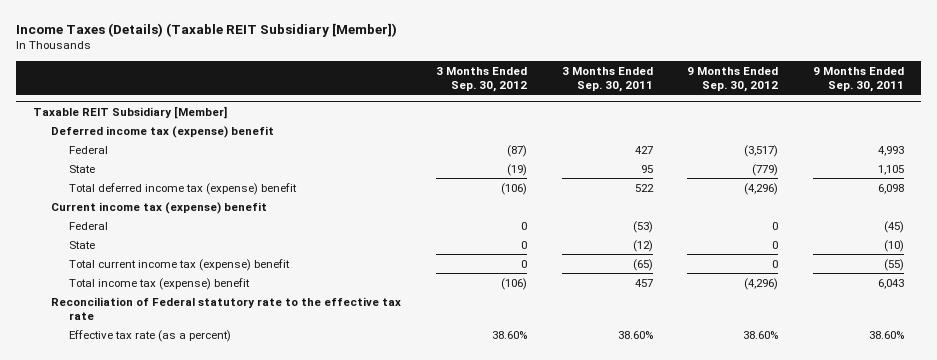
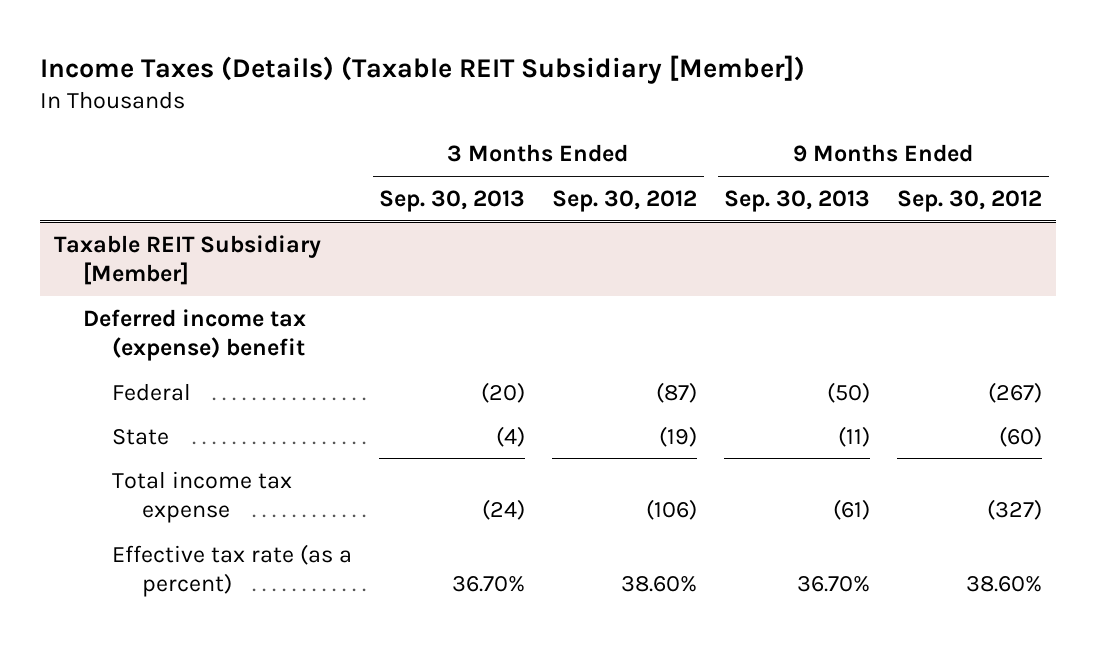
- | 3 Months Ended Sep. 30, 2012 | 3 Months Ended Sep. 30, 2011 | 9 Months Ended Sep. 30, 2012 | 9 Months Ended Sep. 30, 2011
+ | 3 Months Ended Sep. 30, 2013 | 3 Months Ended Sep. 30, 2012 | 9 Months Ended Sep. 30, 2013 | 9 Months Ended Sep. 30, 2012
@ Taxable REIT Subsidiary [Member]
- Federal | (87) | 427 | (3,517) | 4,993
- State | (19) | 95 | (779) | 1,105
- Total deferred income tax (expense) benefit | (106) | 522 | (4,296) | 6,098
- Current income tax (expense) benefit
- Federal | 0 | (53) | 0 | (45)
- State | 0 | (12) | 0 | (10)
- Total current income tax (expense) benefit | 0 | (65) | 0 | (55)
- Total income tax (expense) benefit | (106) | 457 | (4,296) | 6,043
- Reconciliation of Federal statutory rate to the effective tax rate
+ Federal | (20) | (87) | (50) | (267)
+ State | (4) | (19) | (11) | (60)
+ Total income tax expense | (24) | (106) | (61) | (327)

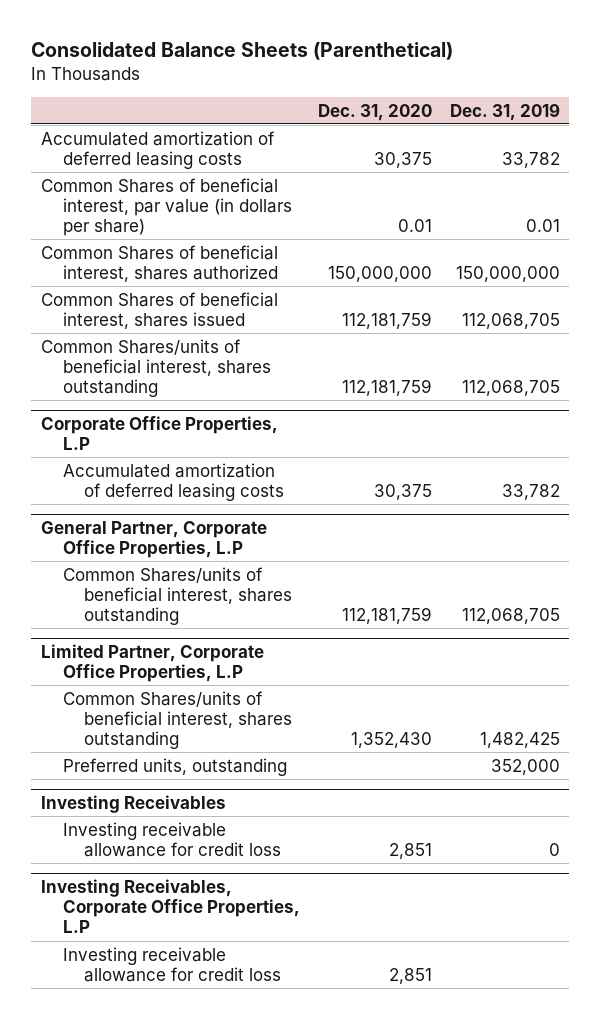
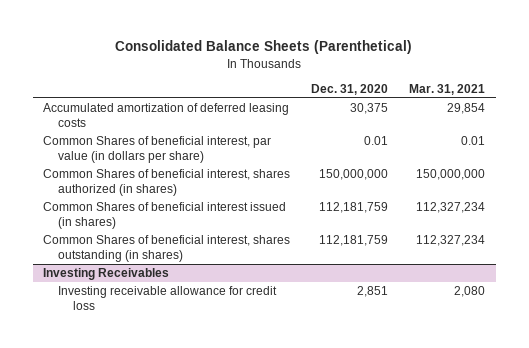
- | Dec. 31, 2020 | Dec. 31, 2019
+ | Dec. 31, 2020 | Mar. 31, 2021
- Common Shares of beneficial interest, shares authorized | 150,000,000 | 150,000,000
- Common Shares of beneficial interest, shares issued | 112,181,759 | 112,068,705
- Common Shares/units of beneficial interest, shares outstanding | 112,181,759 | 112,068,705
- Corporate Office Properties, L.P
- Accumulated amortization of deferred leasing costs | 30,375 | 33,782
- General Partner, Corporate Office Properties, L.P
- Common Shares/units of beneficial interest, shares outstanding | 112,181,759 | 112,068,705
- Limited Partner, Corporate Office Properties, L.P
- Common Shares/units of beneficial interest, shares outstanding | 1,352,430 | 1,482,425
- Preferred units, outstanding | | 352,000
+ Common Shares of beneficial interest, shares authorized (in shares) | 150,000,000 | 150,000,000
+ Common Shares of beneficial interest issued (in shares) | 112,181,759 | 112,327,234
+ Common Shares of beneficial interest, shares outstanding (in shares) | 112,181,759 | 112,327,234
- Investing Receivables, Corporate Office Properties, L.P
- Investing receivable allowance for credit loss | 2,851 |

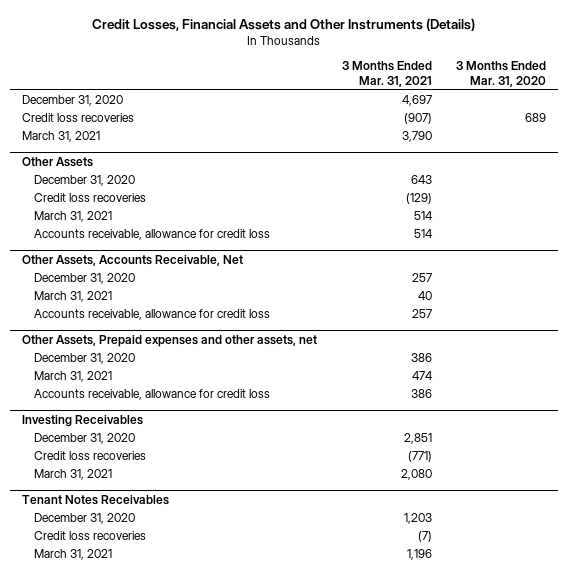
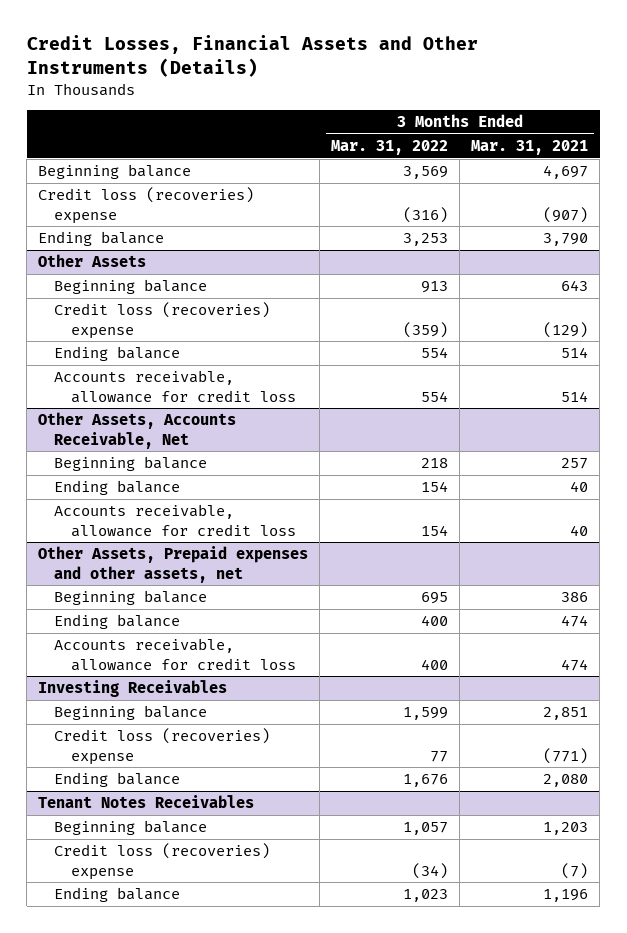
- | 3 Months Ended Mar. 31, 2021 | 3 Months Ended Mar. 31, 2020
+ | 3 Months Ended Mar. 31, 2022 | 3 Months Ended Mar. 31, 2021
- December 31, 2020 | 4,697 |
- Credit loss recoveries | (907) | 689
- March 31, 2021 | 3,790 |
+ Beginning balance | 3,569 | 4,697
+ Credit loss (recoveries) expense | (316) | (907)
+ Ending balance | 3,253 | 3,790
@ Other Assets
- December 31, 2020 | 643 |
- Credit loss recoveries | (129) |
- March 31, 2021 | 514 |
+ Beginning balance | 913 | 643
+ Credit loss (recoveries) expense | (359) | (129)
+ Ending balance | 554 | 514
@ Other Assets, Accounts Receivable, Net
- December 31, 2020 | 257 |
- March 31, 2021 | 40 |
- Accounts receivable, allowance for credit loss | 257 |
+ Beginning balance | 218 | 257
+ Ending balance | 154 | 40
+ Accounts receivable, allowance for credit loss | 154 | 40
@ Other Assets, Prepaid expenses and other assets, net
- December 31, 2020 | 386 |
- March 31, 2021 | 474 |
- Accounts receivable, allowance for credit loss | 386 |
+ Beginning balance | 695 | 386
+ Ending balance | 400 | 474
+ Accounts receivable, allowance for credit loss | 400 | 474
@ Investing Receivables
- December 31, 2020 | 2,851 |
- Credit loss recoveries | (771) |
- March 31, 2021 | 2,080 |
+ Beginning balance | 1,599 | 2,851
+ Credit loss (recoveries) expense | 77 | (771)
+ Ending balance | 1,676 | 2,080
@ Tenant Notes Receivables
- December 31, 2020 | 1,203 |
- Credit loss recoveries | (7) |
- March 31, 2021 | 1,196 |
+ Beginning balance | 1,057 | 1,203
+ Credit loss (recoveries) expense | (34) | (7)
+ Ending balance | 1,023 | 1,196

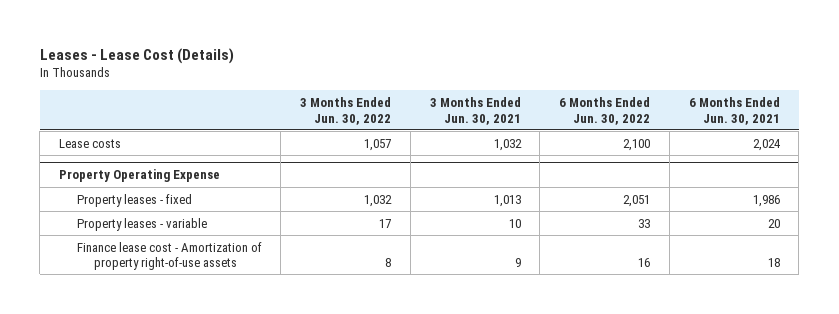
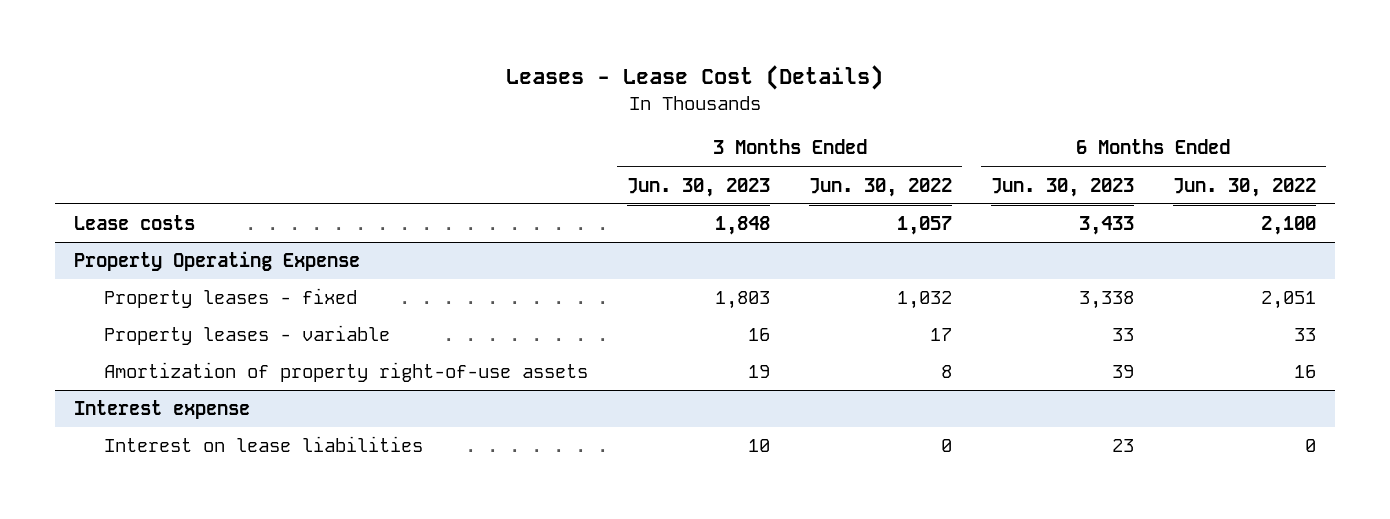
- | 3 Months Ended Jun. 30, 2022 | 3 Months Ended Jun. 30, 2021 | 6 Months Ended Jun. 30, 2022 | 6 Months Ended Jun. 30, 2021
+ | 3 Months Ended Jun. 30, 2023 | 3 Months Ended Jun. 30, 2022 | 6 Months Ended Jun. 30, 2023 | 6 Months Ended Jun. 30, 2022
@ Property Operating Expense
- Finance lease cost - Amortization of property right-of-use assets | 8 | 9 | 16 | 18
+ Amortization of property right-of-use assets | 19 | 8 | 39 | 16
+ Interest expense
+ Interest on lease liabilities | 10 | 0 | 23 | 0

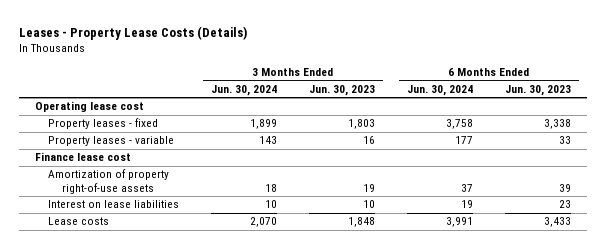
- Leases - Lease Cost (Details)
+ Leases - Property Lease Costs (Details)
- | 3 Months Ended Jun. 30, 2023 | 3 Months Ended Jun. 30, 2022 | 6 Months Ended Jun. 30, 2023 | 6 Months Ended Jun. 30, 2022
+ | 3 Months Ended Jun. 30, 2024 | 3 Months Ended Jun. 30, 2023 | 6 Months Ended Jun. 30, 2024 | 6 Months Ended Jun. 30, 2023
- Property Operating Expense
+ Operating lease cost
+ Finance lease cost
- Interest expense
moved down: Lease costs | 2,070 | 1,848 | 3,991 | 3,433

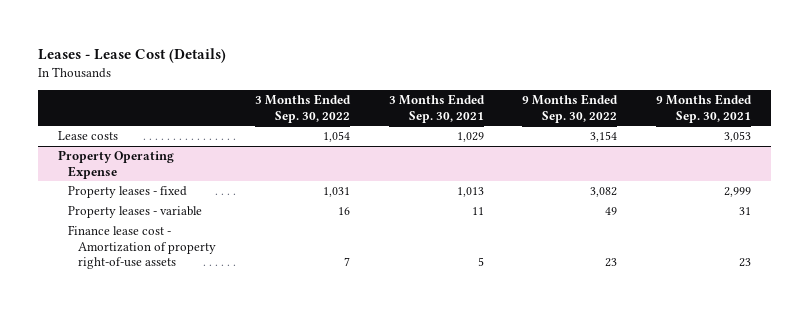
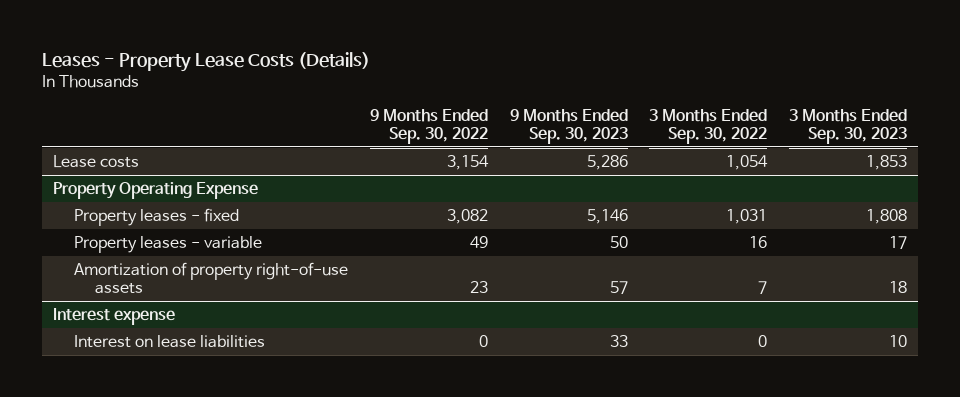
- Leases - Lease Cost (Details)
+ Leases - Property Lease Costs (Details)
- | 3 Months Ended Sep. 30, 2022 | 3 Months Ended Sep. 30, 2021 | 9 Months Ended Sep. 30, 2022 | 9 Months Ended Sep. 30, 2021
+ | 9 Months Ended Sep. 30, 2022 | 9 Months Ended Sep. 30, 2023 | 3 Months Ended Sep. 30, 2022 | 3 Months Ended Sep. 30, 2023
@ Property Operating Expense
- Finance lease cost - Amortization of property right-of-use assets | 7 | 5 | 23 | 23
+ Amortization of property right-of-use assets | 23 | 57 | 7 | 18
+ Interest expense
+ Interest on lease liabilities | 0 | 33 | 0 | 10

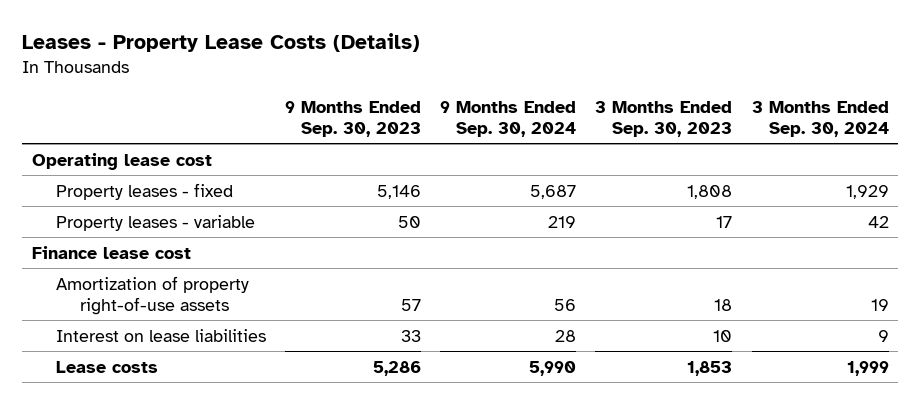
- | 9 Months Ended Sep. 30, 2022 | 9 Months Ended Sep. 30, 2023 | 3 Months Ended Sep. 30, 2022 | 3 Months Ended Sep. 30, 2023
+ | 9 Months Ended Sep. 30, 2023 | 9 Months Ended Sep. 30, 2024 | 3 Months Ended Sep. 30, 2023 | 3 Months Ended Sep. 30, 2024
- Property Operating Expense
+ Operating lease cost
+ Finance lease cost
- Interest expense
moved down: Lease costs | 5,286 | 5,990 | 1,853 | 1,999

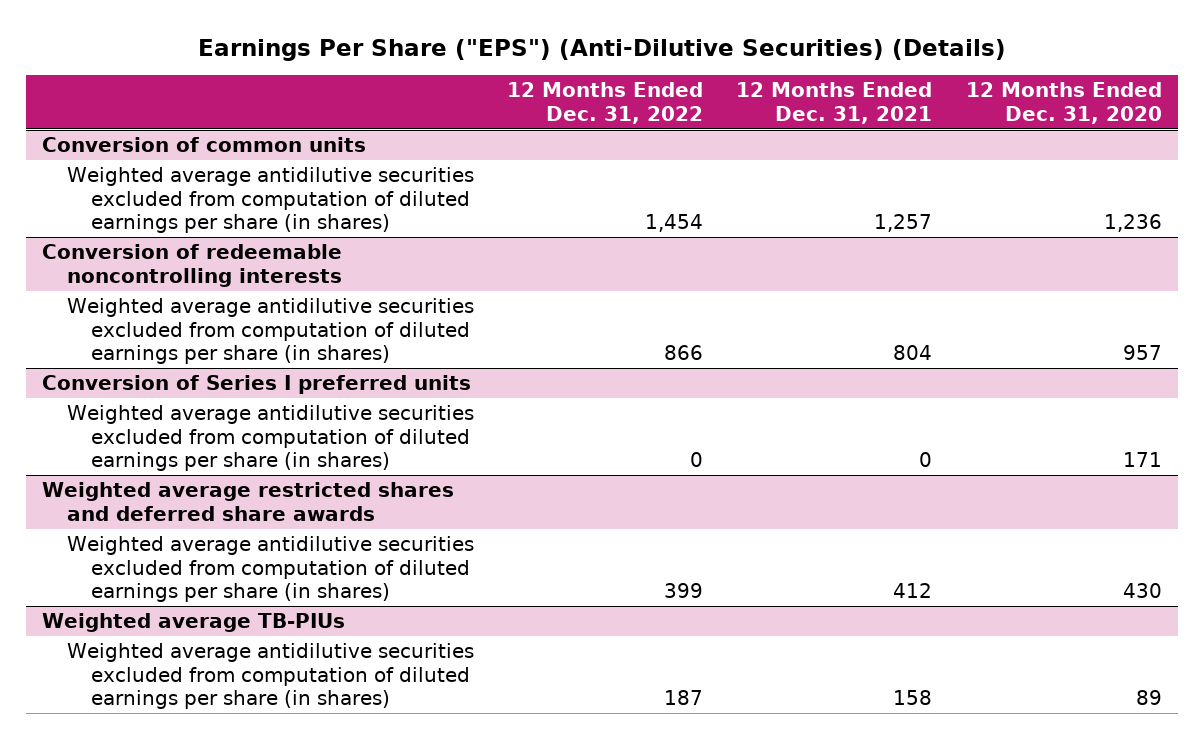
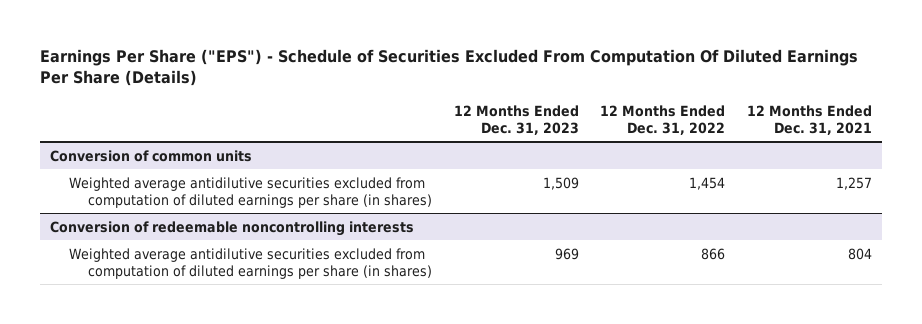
- Earnings Per Share ("EPS") (Anti-Dilutive Securities) (Details)
+ Earnings Per Share ("EPS") - Schedule of Securities Excluded From Computation Of Diluted Earnings Per Share (Details)
- | 12 Months Ended Dec. 31, 2022 | 12 Months Ended Dec. 31, 2021 | 12 Months Ended Dec. 31, 2020
+ | 12 Months Ended Dec. 31, 2023 | 12 Months Ended Dec. 31, 2022 | 12 Months Ended Dec. 31, 2021
- Conversion of Series I preferred units
- Weighted average antidilutive securities excluded from computation of diluted earnings per share (in shares) | 0 | 0 | 171
- Weighted average restricted shares and deferred share awards
- Weighted average antidilutive securities excluded from computation of diluted earnings per share (in shares) | 399 | 412 | 430
- Weighted average TB-PIUs
- Weighted average antidilutive securities excluded from computation of diluted earnings per share (in shares) | 187 | 158 | 89

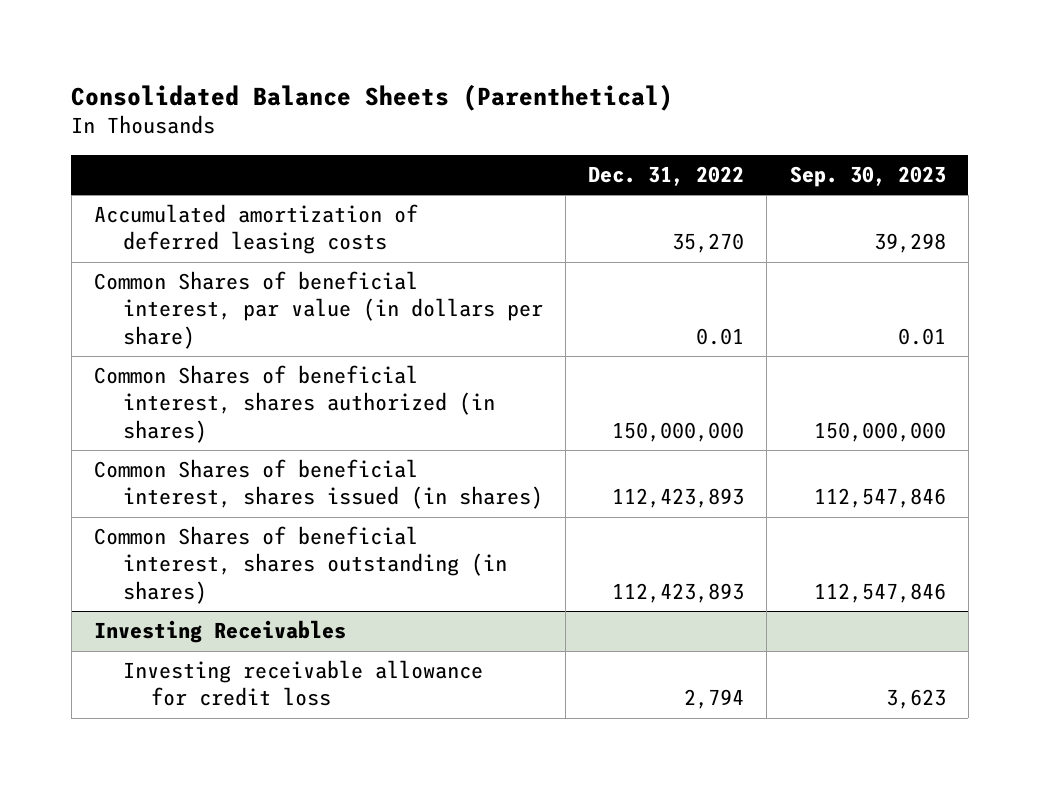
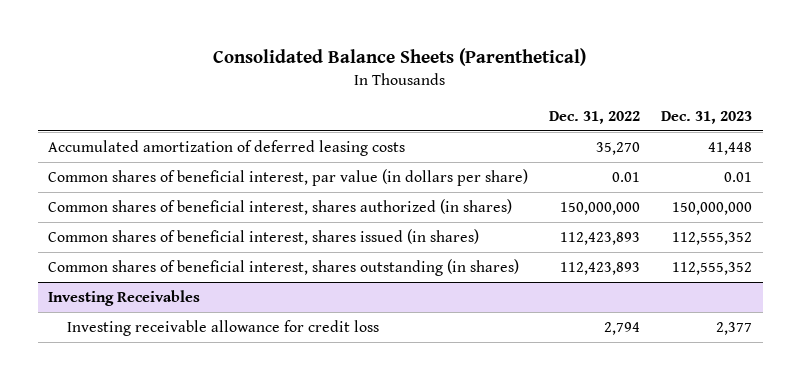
- | Dec. 31, 2022 | Sep. 30, 2023
+ | Dec. 31, 2022 | Dec. 31, 2023
- Common Shares of beneficial interest, par value (in dollars per share) | 0.01 | 0.01
- Common Shares of beneficial interest, shares authorized (in shares) | 150,000,000 | 150,000,000
- Common Shares of beneficial interest, shares issued (in shares) | 112,423,893 | 112,547,846
- Common Shares of beneficial interest, shares outstanding (in shares) | 112,423,893 | 112,547,846
+ Common shares of beneficial interest, par value (in dollars per share) | 0.01 | 0.01
+ Common shares of beneficial interest, shares authorized (in shares) | 150,000,000 | 150,000,000
+ Common shares of beneficial interest, shares issued (in shares) | 112,423,893 | 112,555,352
+ Common shares of beneficial interest, shares outstanding (in shares) | 112,423,893 | 112,555,352

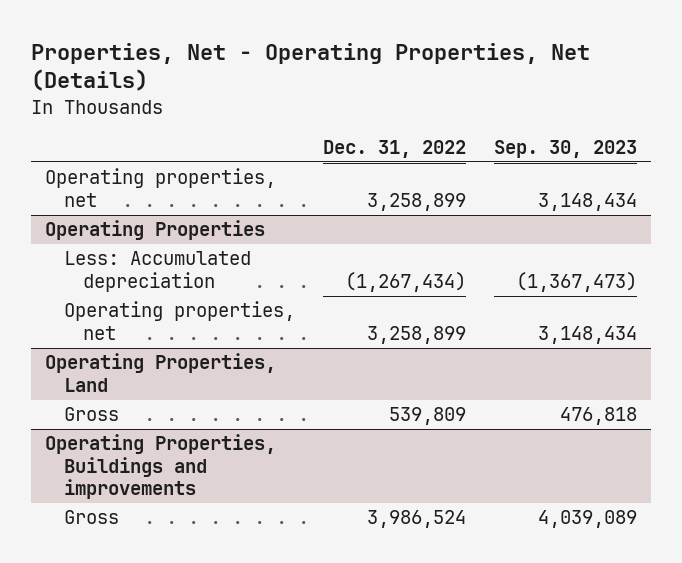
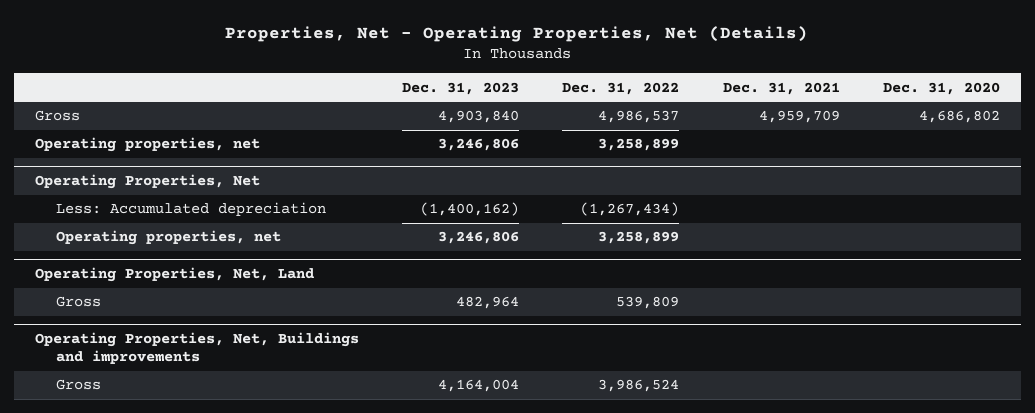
- | Dec. 31, 2022 | Sep. 30, 2023
+ | Dec. 31, 2023 | Dec. 31, 2022 | Dec. 31, 2021 | Dec. 31, 2020
+ Gross | 4,903,840 | 4,986,537 | 4,959,709 | 4,686,802
- Operating Properties
+ Operating Properties, Net
- Operating Properties, Land
+ Operating Properties, Net, Land
- Operating Properties, Buildings and improvements
+ Operating Properties, Net, Buildings and improvements

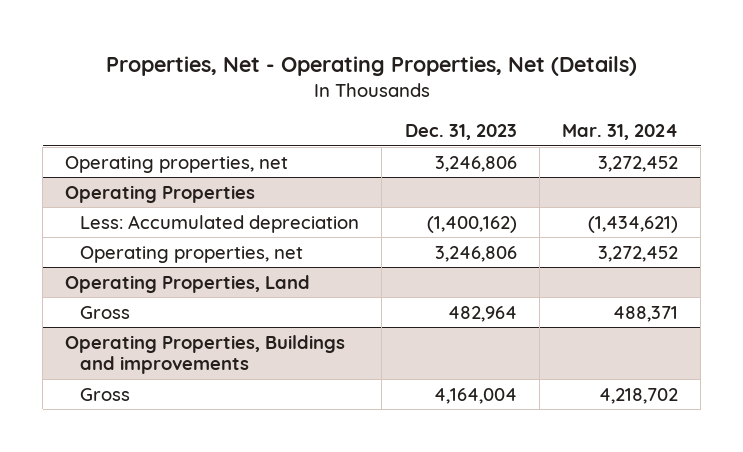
- | Dec. 31, 2023 | Dec. 31, 2022 | Dec. 31, 2021 | Dec. 31, 2020
+ | Dec. 31, 2023 | Mar. 31, 2024
- Gross | 4,903,840 | 4,986,537 | 4,959,709 | 4,686,802
- Operating Properties, Net
+ Operating Properties
- Operating Properties, Net, Land
+ Operating Properties, Land
- Operating Properties, Net, Buildings and improvements
+ Operating Properties, Buildings and improvements

